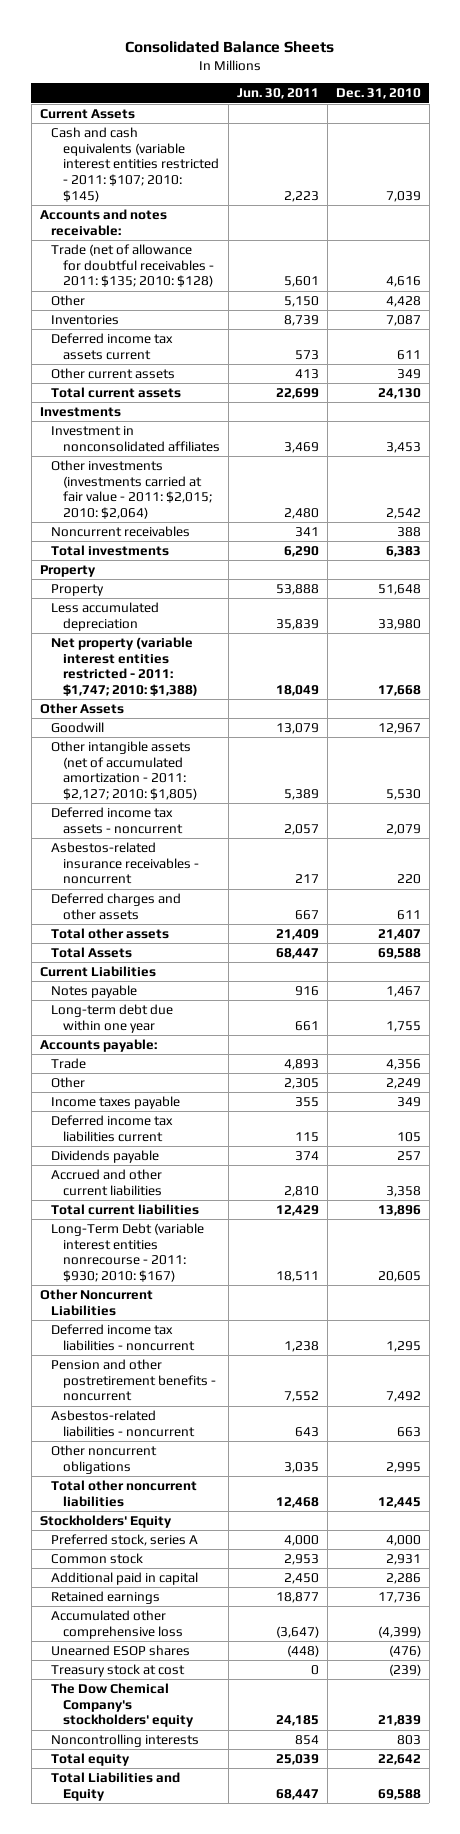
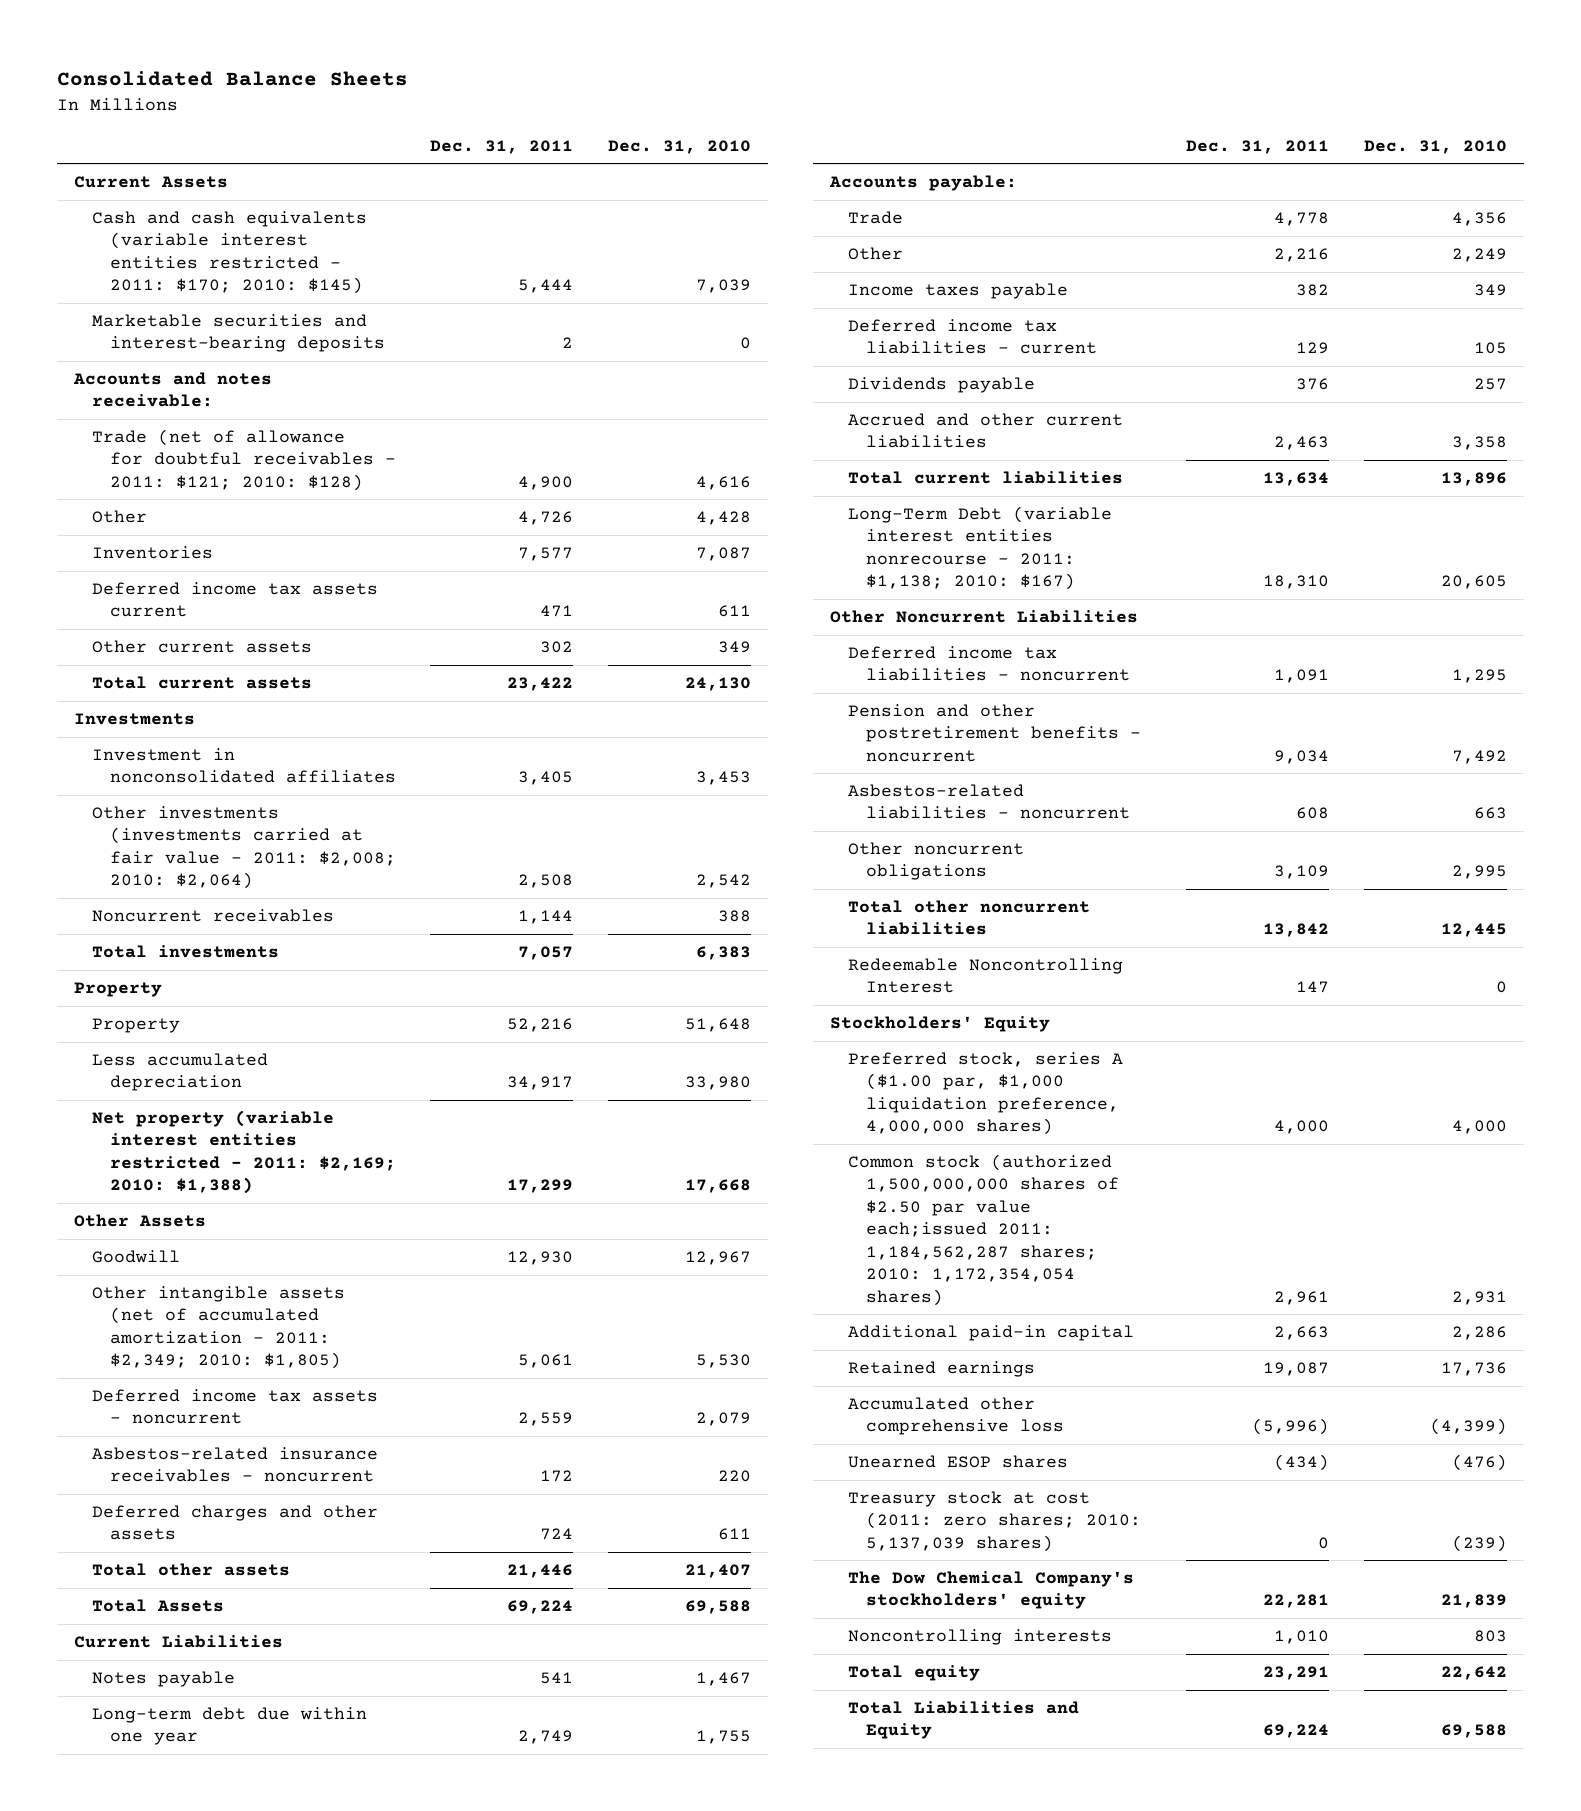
- | Jun. 30, 2011 | Dec. 31, 2010
+ | Dec. 31, 2011 | Dec. 31, 2010
- Cash and cash equivalents (variable interest entities restricted - 2011: $107; 2010: $145) | 2,223 | 7,039
+ Cash and cash equivalents (variable interest entities restricted - 2011: $170; 2010: $145) | 5,444 | 7,039
+ Marketable securities and interest-bearing deposits | 2 | 0
- Trade (net of allowance for doubtful receivables - 2011: $135; 2010: $128) | 5,601 | 4,616
+ Trade (net of allowance for doubtful receivables - 2011: $121; 2010: $128) | 4,900 | 4,616
- Other investments (investments carried at fair value - 2011: $2,015; 2010: $2,064) | 2,480 | 2,542
+ Other investments (investments carried at fair value - 2011: $2,008; 2010: $2,064) | 2,508 | 2,542
- Net property (variable interest entities restricted - 2011: $1,747; 2010: $1,388) | 18,049 | 17,668
+ Net property (variable interest entities restricted - 2011: $2,169; 2010: $1,388) | 17,299 | 17,668
- Other intangible assets (net of accumulated amortization - 2011: $2,127; 2010: $1,805) | 5,389 | 5,530
+ Other intangible assets (net of accumulated amortization - 2011: $2,349; 2010: $1,805) | 5,061 | 5,530
- Deferred income tax liabilities current | 115 | 105
+ Deferred income tax liabilities - current | 129 | 105
- Long-Term Debt (variable interest entities nonrecourse - 2011: $930; 2010: $167) | 18,511 | 20,605
+ Long-Term Debt (variable interest entities nonrecourse - 2011: $1,138; 2010: $167) | 18,310 | 20,605
+ Redeemable Noncontrolling Interest | 147 | 0
- Preferred stock, series A | 4,000 | 4,000
- Common stock | 2,953 | 2,931
- Additional paid in capital | 2,450 | 2,286
+ Preferred stock, series A ($1.00 par, $1,000 liquidation preference, 4,000,000 shares) | 4,000 | 4,000
+ Common stock (authorized 1,500,000,000 shares of $2.50 par value each;issued 2011: 1,184,562,287 shares; 2010: 1,172,354,054 shares) | 2,961 | 2,931
+ Additional paid-in capital | 2,663 | 2,286
- Treasury stock at cost | 0 | (239)
+ Treasury stock at cost (2011: zero shares; 2010: 5,137,039 shares) | 0 | (239)

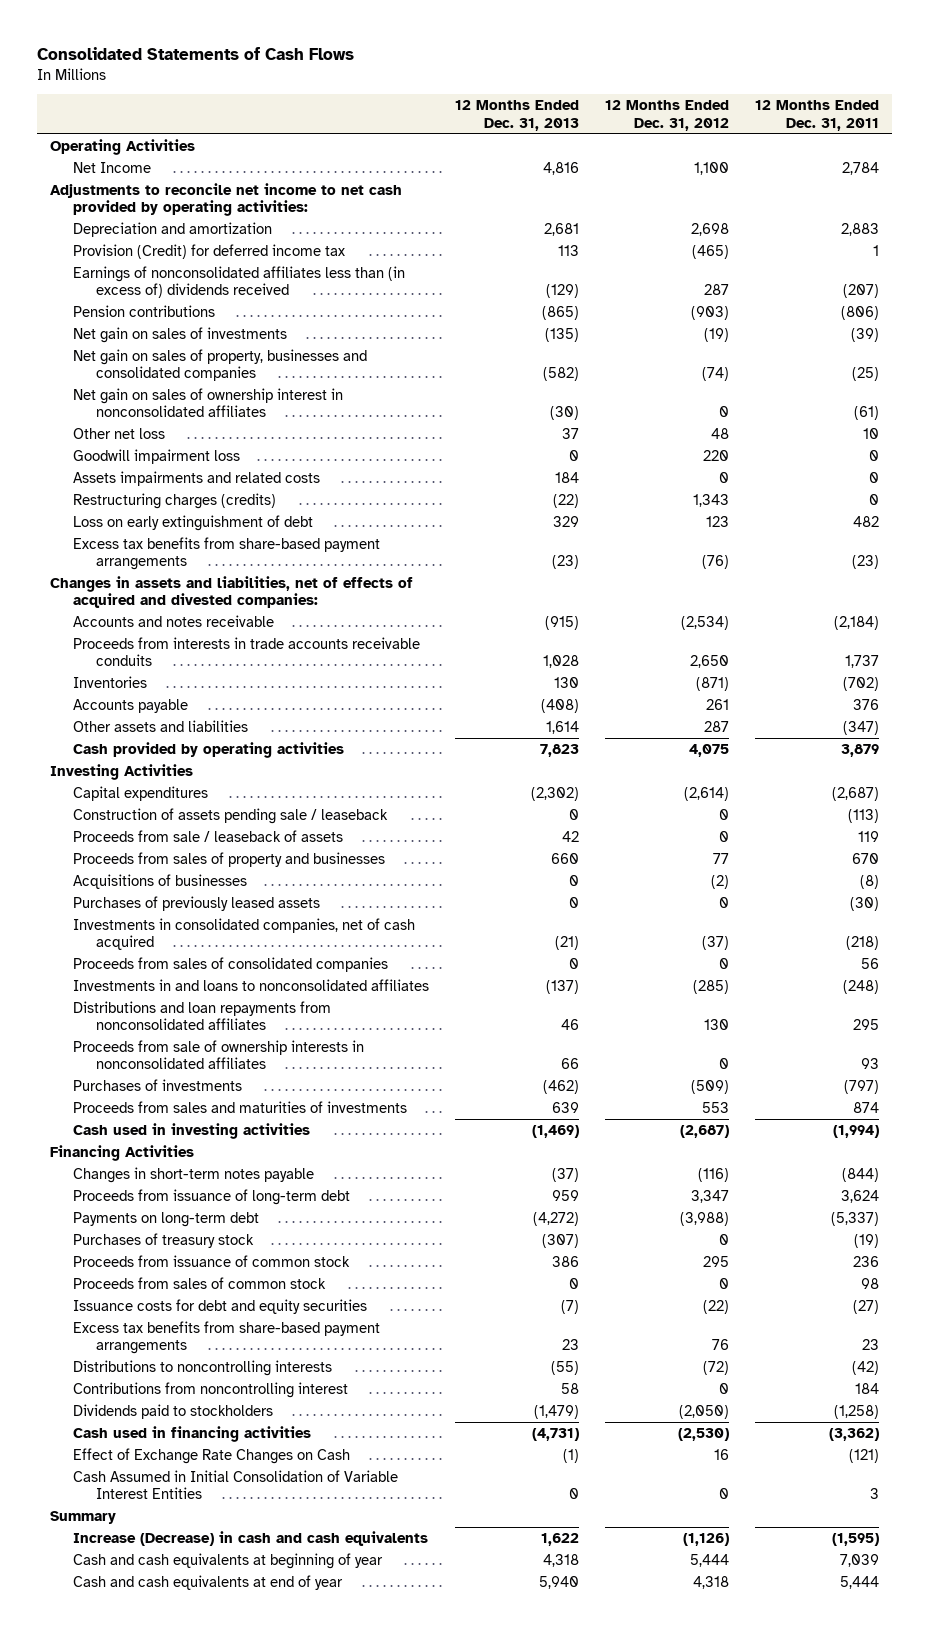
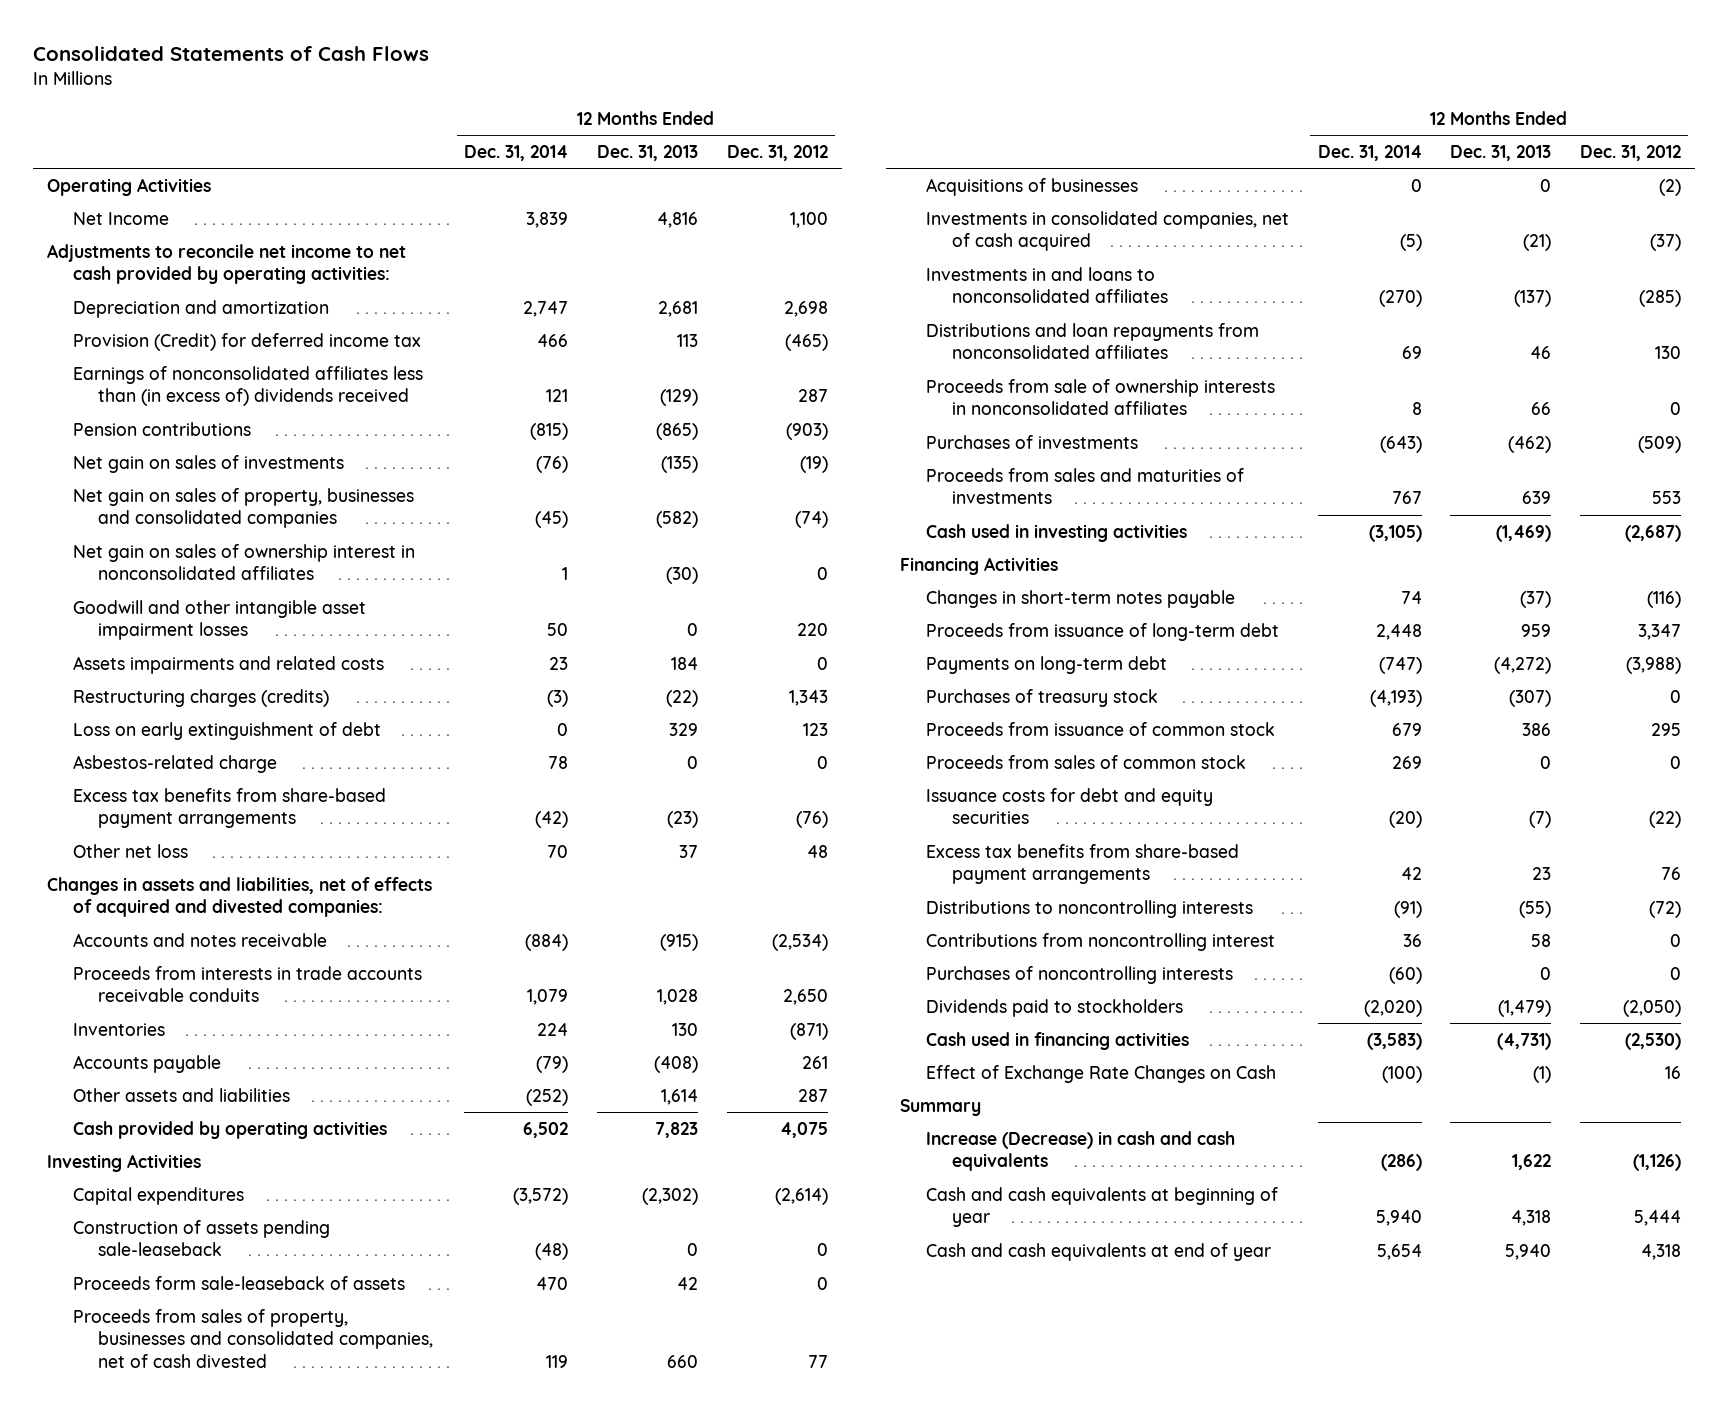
- | 12 Months Ended Dec. 31, 2013 | 12 Months Ended Dec. 31, 2012 | 12 Months Ended Dec. 31, 2011
+ | 12 Months Ended Dec. 31, 2014 | 12 Months Ended Dec. 31, 2013 | 12 Months Ended Dec. 31, 2012
- Goodwill impairment loss | 0 | 220 | 0
+ Goodwill and other intangible asset impairment losses | 50 | 0 | 220
+ Asbestos-related charge | 78 | 0 | 0
moved down: Other net loss | 70 | 37 | 48
- Construction of assets pending sale / leaseback | 0 | 0 | (113)
- Proceeds from sale / leaseback of assets | 42 | 0 | 119
- Proceeds from sales of property and businesses | 660 | 77 | 670
+ Construction of assets pending sale-leaseback | (48) | 0 | 0
+ Proceeds form sale-leaseback of assets | 470 | 42 | 0
+ Proceeds from sales of property, businesses and consolidated companies, net of cash divested | 119 | 660 | 77
- Purchases of previously leased assets | 0 | 0 | (30)
- Proceeds from sales of consolidated companies | 0 | 0 | 56
+ Purchases of noncontrolling interests | (60) | 0 | 0
- Cash Assumed in Initial Consolidation of Variable Interest Entities | 0 | 0 | 3

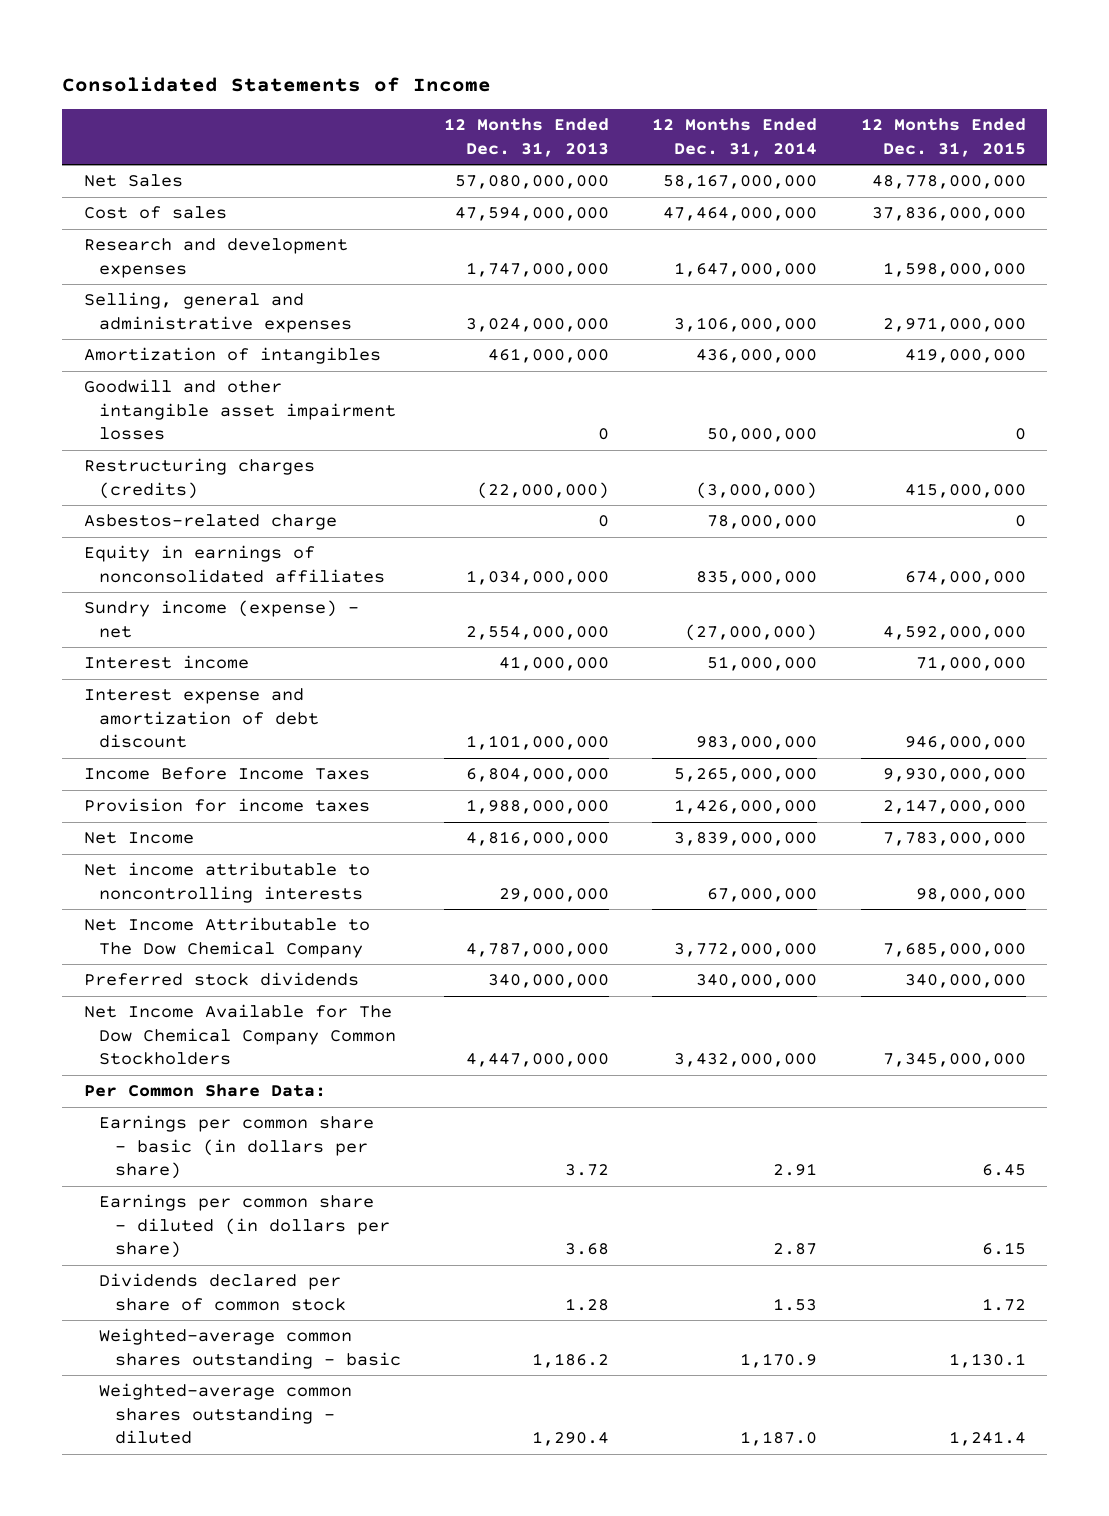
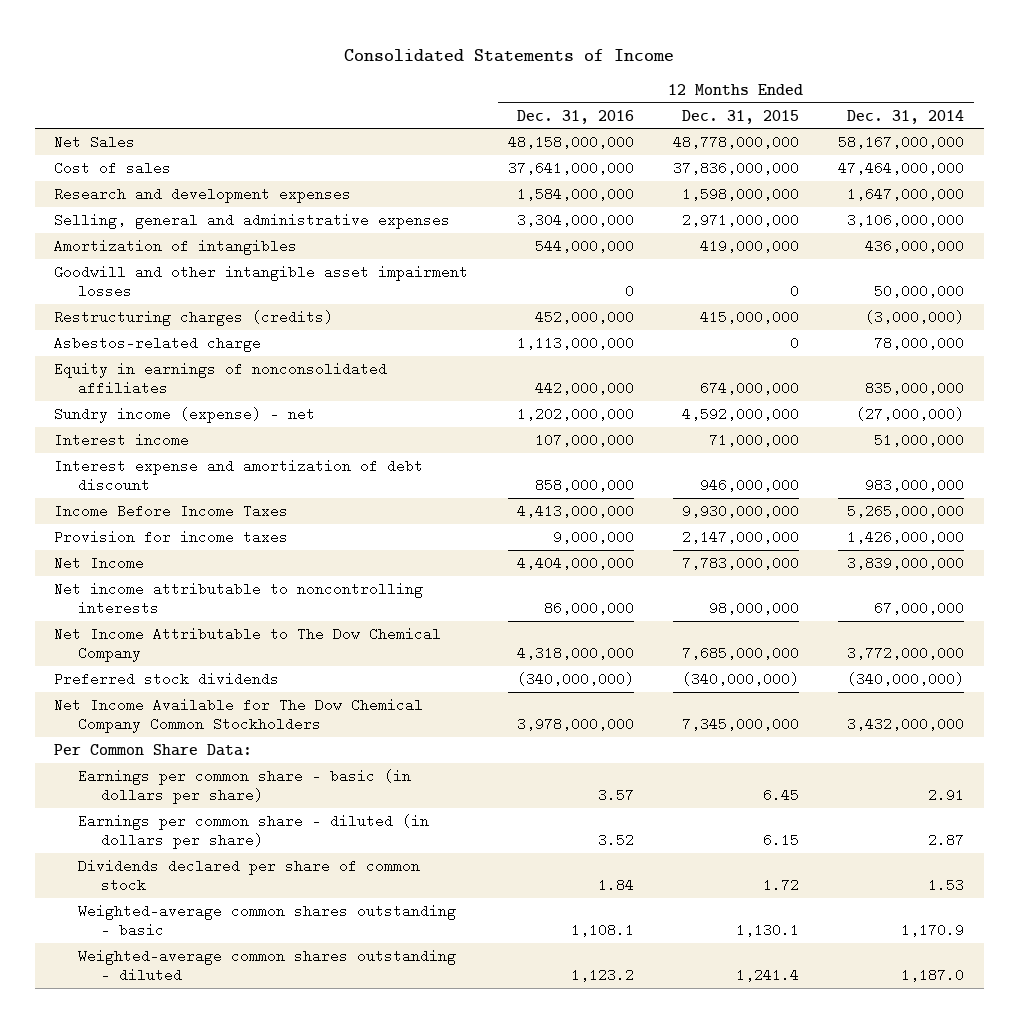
- | 12 Months Ended Dec. 31, 2013 | 12 Months Ended Dec. 31, 2014 | 12 Months Ended Dec. 31, 2015
+ | 12 Months Ended Dec. 31, 2016 | 12 Months Ended Dec. 31, 2015 | 12 Months Ended Dec. 31, 2014
- Preferred stock dividends | 340,000,000 | 340,000,000 | 340,000,000
+ Preferred stock dividends | (340,000,000) | (340,000,000) | (340,000,000)

